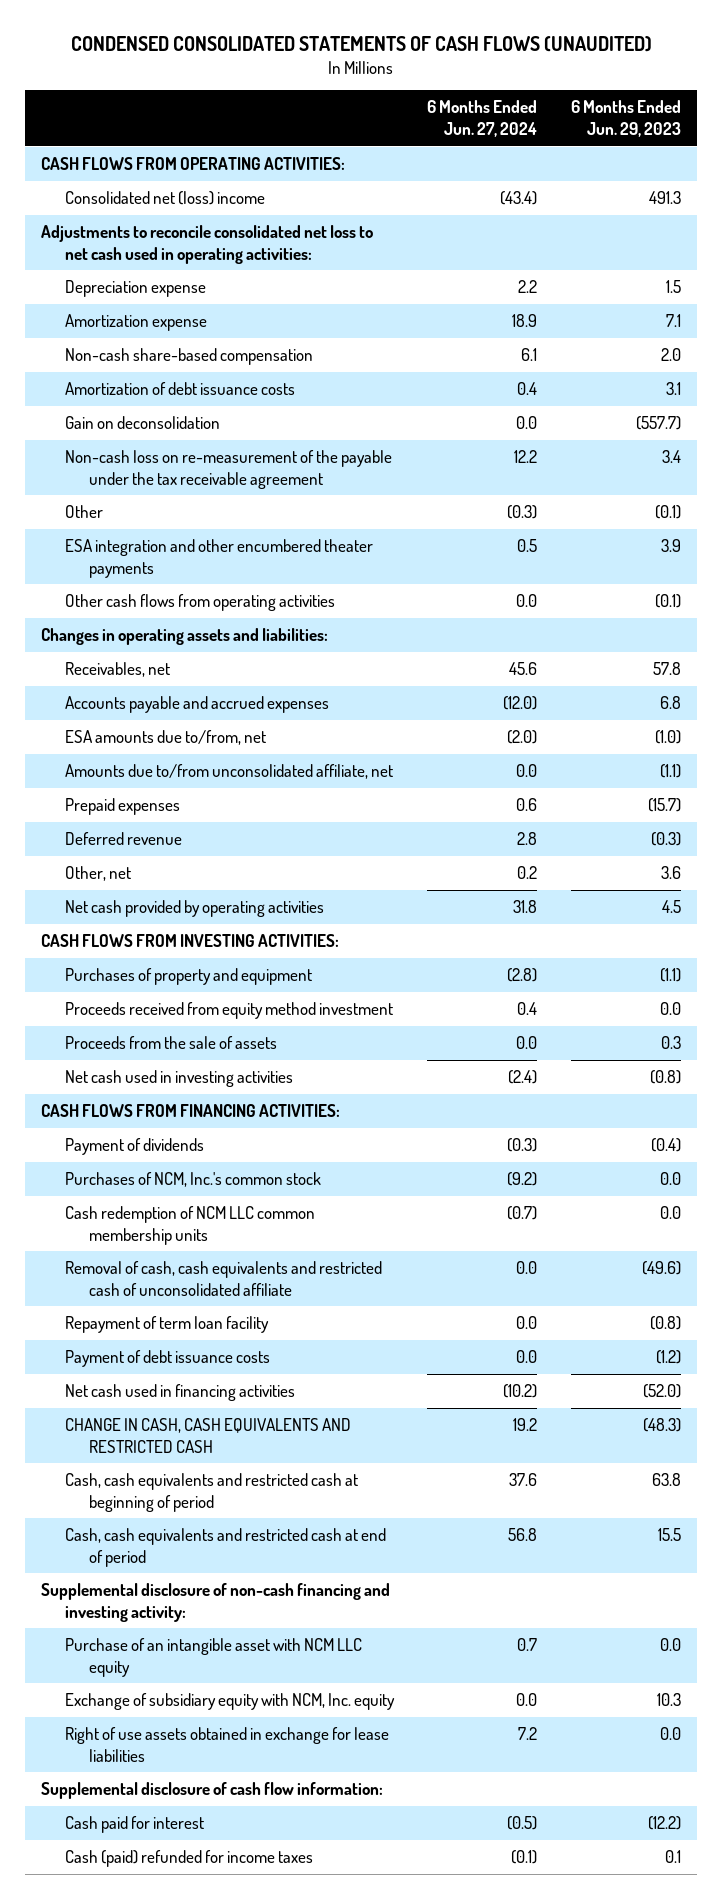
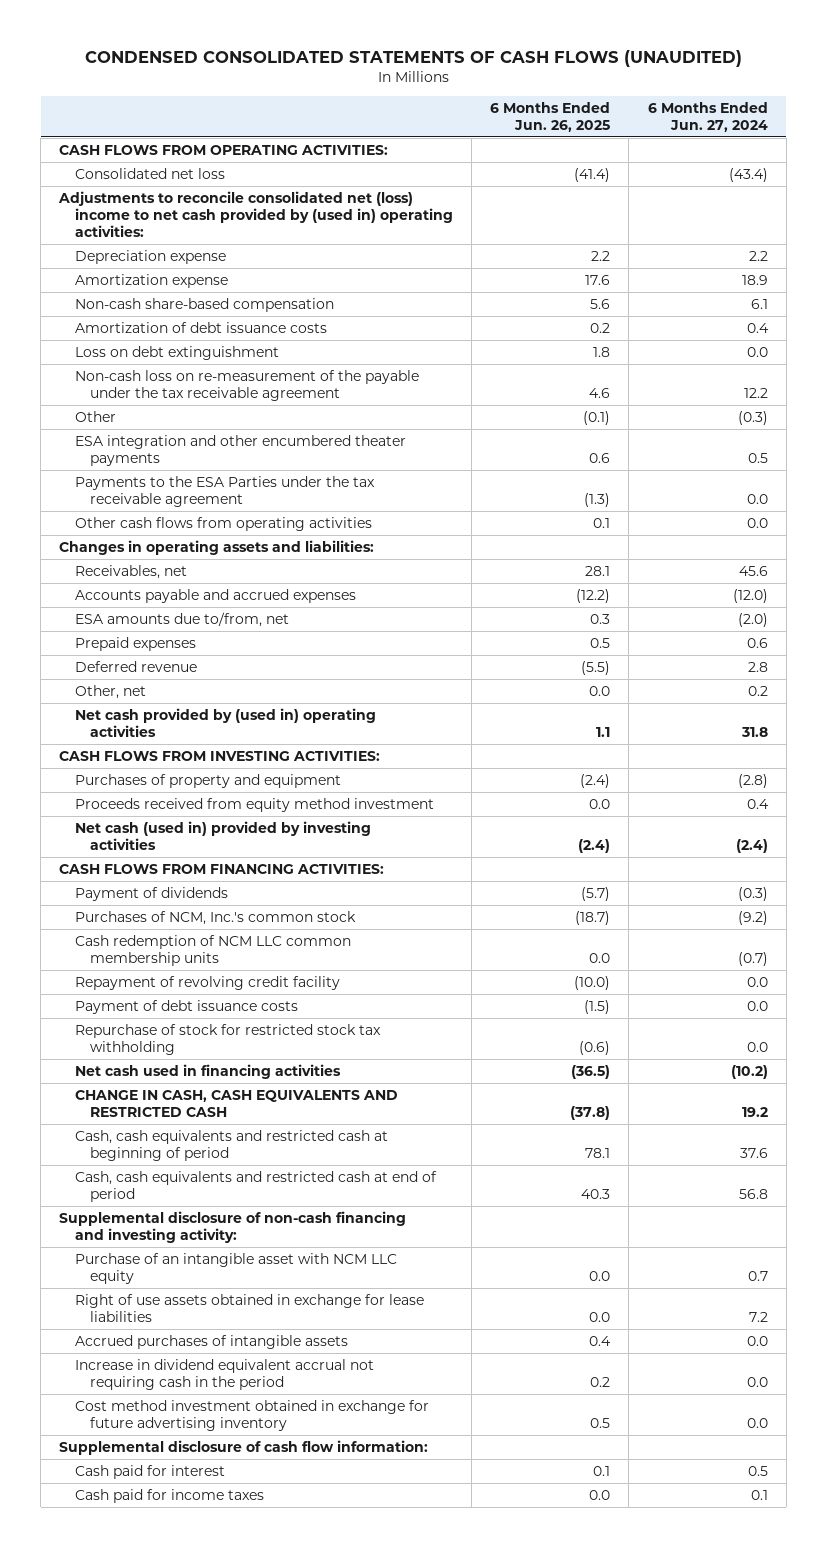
- | 6 Months Ended Jun. 27, 2024 | 6 Months Ended Jun. 29, 2023
+ | 6 Months Ended Jun. 26, 2025 | 6 Months Ended Jun. 27, 2024
- Consolidated net (loss) income | (43.4) | 491.3
- Adjustments to reconcile consolidated net loss to net cash used in operating activities:
+ Consolidated net loss | (41.4) | (43.4)
+ Adjustments to reconcile consolidated net (loss) income to net cash provided by (used in) operating activities:
- Gain on deconsolidation | 0.0 | (557.7)
+ Loss on debt extinguishment | 1.8 | 0.0
+ Payments to the ESA Parties under the tax receivable agreement | (1.3) | 0.0
- Amounts due to/from unconsolidated affiliate, net | 0.0 | (1.1)
- Net cash provided by operating activities | 31.8 | 4.5
+ Net cash provided by (used in) operating activities | 1.1 | 31.8
- Proceeds from the sale of assets | 0.0 | 0.3
- Net cash used in investing activities | (2.4) | (0.8)
+ Net cash (used in) provided by investing activities | (2.4) | (2.4)
- Removal of cash, cash equivalents and restricted cash of unconsolidated affiliate | 0.0 | (49.6)
- Repayment of term loan facility | 0.0 | (0.8)
+ Repayment of revolving credit facility | (10.0) | 0.0
+ Repurchase of stock for restricted stock tax withholding | (0.6) | 0.0
- Exchange of subsidiary equity with NCM, Inc. equity | 0.0 | 10.3
+ Accrued purchases of intangible assets | 0.4 | 0.0
+ Increase in dividend equivalent accrual not requiring cash in the period | 0.2 | 0.0
+ Cost method investment obtained in exchange for future advertising inventory | 0.5 | 0.0
- Cash paid for interest | (0.5) | (12.2)
- Cash (paid) refunded for income taxes | (0.1) | 0.1
+ Cash paid for interest | 0.1 | 0.5
+ Cash paid for income taxes | 0.0 | 0.1

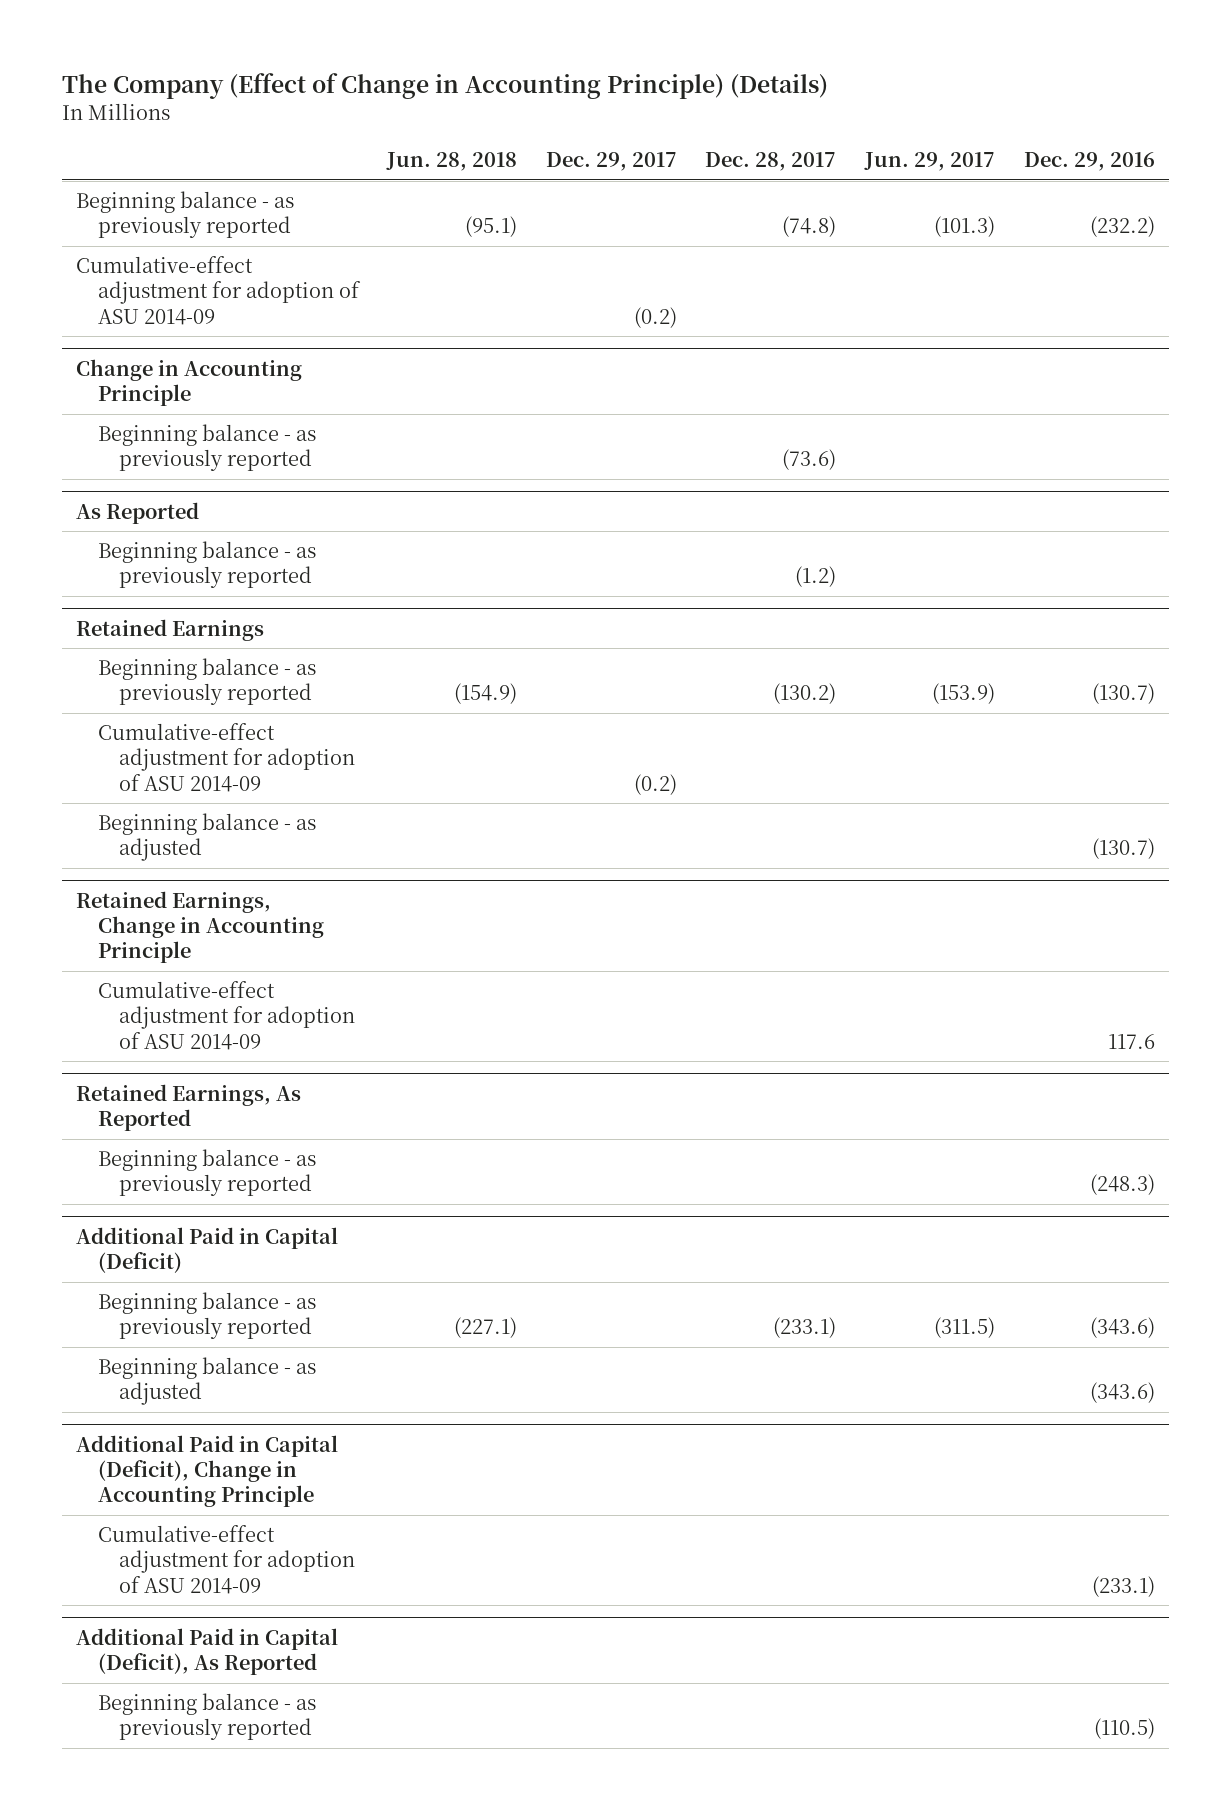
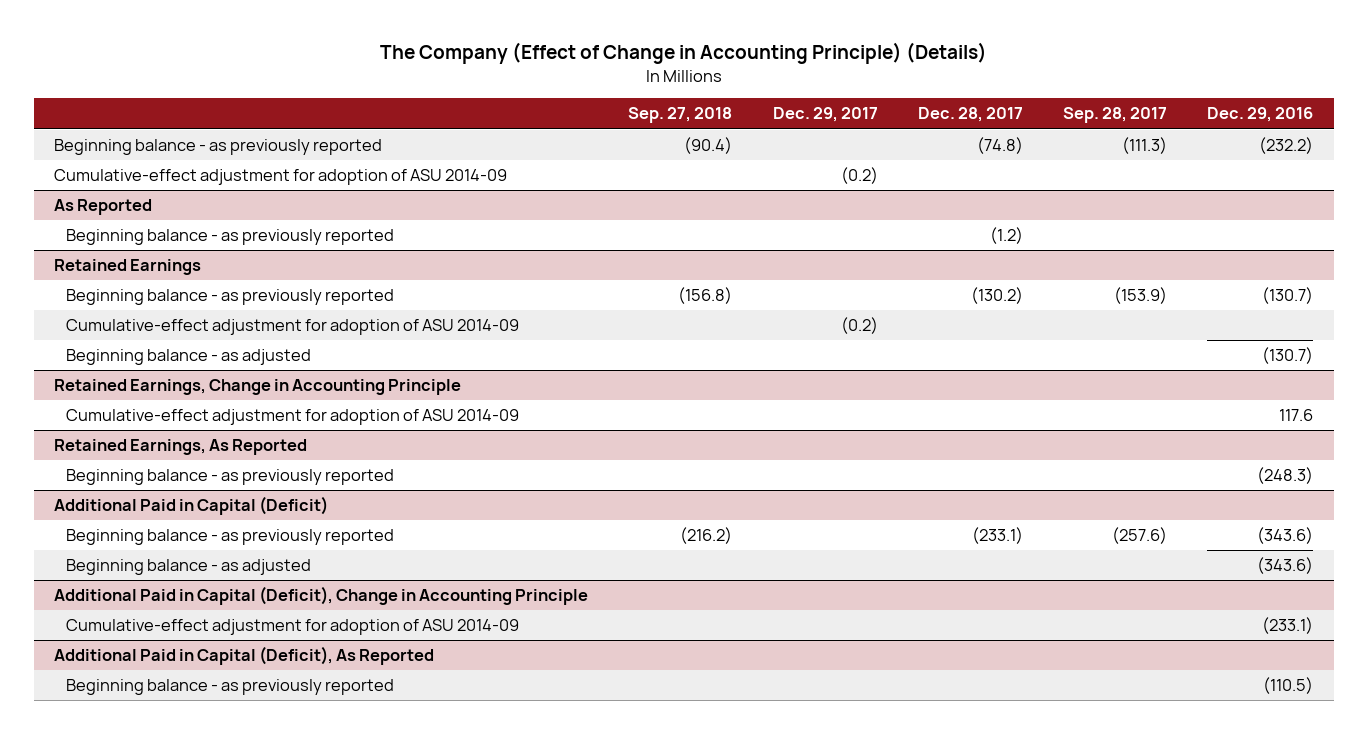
- | Jun. 28, 2018 | Dec. 29, 2017 | Dec. 28, 2017 | Jun. 29, 2017 | Dec. 29, 2016
+ | Sep. 27, 2018 | Dec. 29, 2017 | Dec. 28, 2017 | Sep. 28, 2017 | Dec. 29, 2016
- Change in Accounting Principle
- Beginning balance - as previously reported | | | (73.6) | |

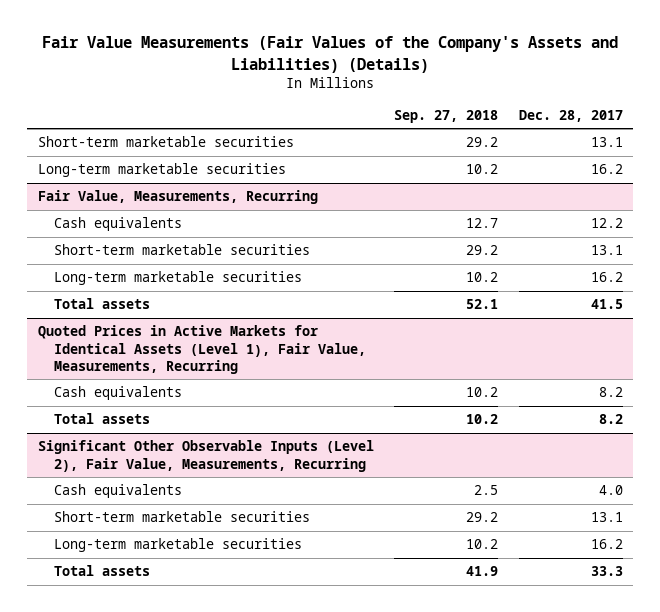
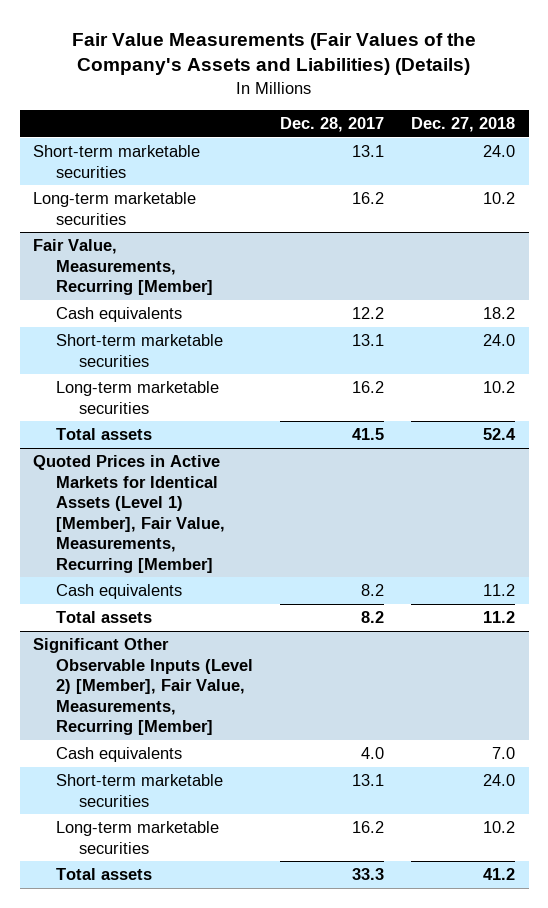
- | Sep. 27, 2018 | Dec. 28, 2017
+ | Dec. 28, 2017 | Dec. 27, 2018
- Fair Value, Measurements, Recurring
+ Fair Value, Measurements, Recurring [Member]
- Quoted Prices in Active Markets for Identical Assets (Level 1), Fair Value, Measurements, Recurring
+ Quoted Prices in Active Markets for Identical Assets (Level 1) [Member], Fair Value, Measurements, Recurring [Member]
- Significant Other Observable Inputs (Level 2), Fair Value, Measurements, Recurring
+ Significant Other Observable Inputs (Level 2) [Member], Fair Value, Measurements, Recurring [Member]

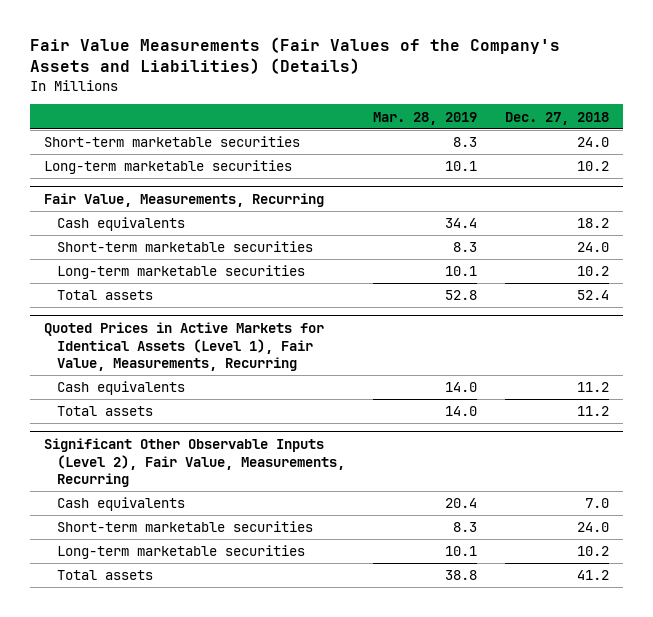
- | Dec. 28, 2017 | Dec. 27, 2018
+ | Mar. 28, 2019 | Dec. 27, 2018
- Fair Value, Measurements, Recurring [Member]
+ Fair Value, Measurements, Recurring
- Quoted Prices in Active Markets for Identical Assets (Level 1) [Member], Fair Value, Measurements, Recurring [Member]
+ Quoted Prices in Active Markets for Identical Assets (Level 1), Fair Value, Measurements, Recurring
- Significant Other Observable Inputs (Level 2) [Member], Fair Value, Measurements, Recurring [Member]
+ Significant Other Observable Inputs (Level 2), Fair Value, Measurements, Recurring

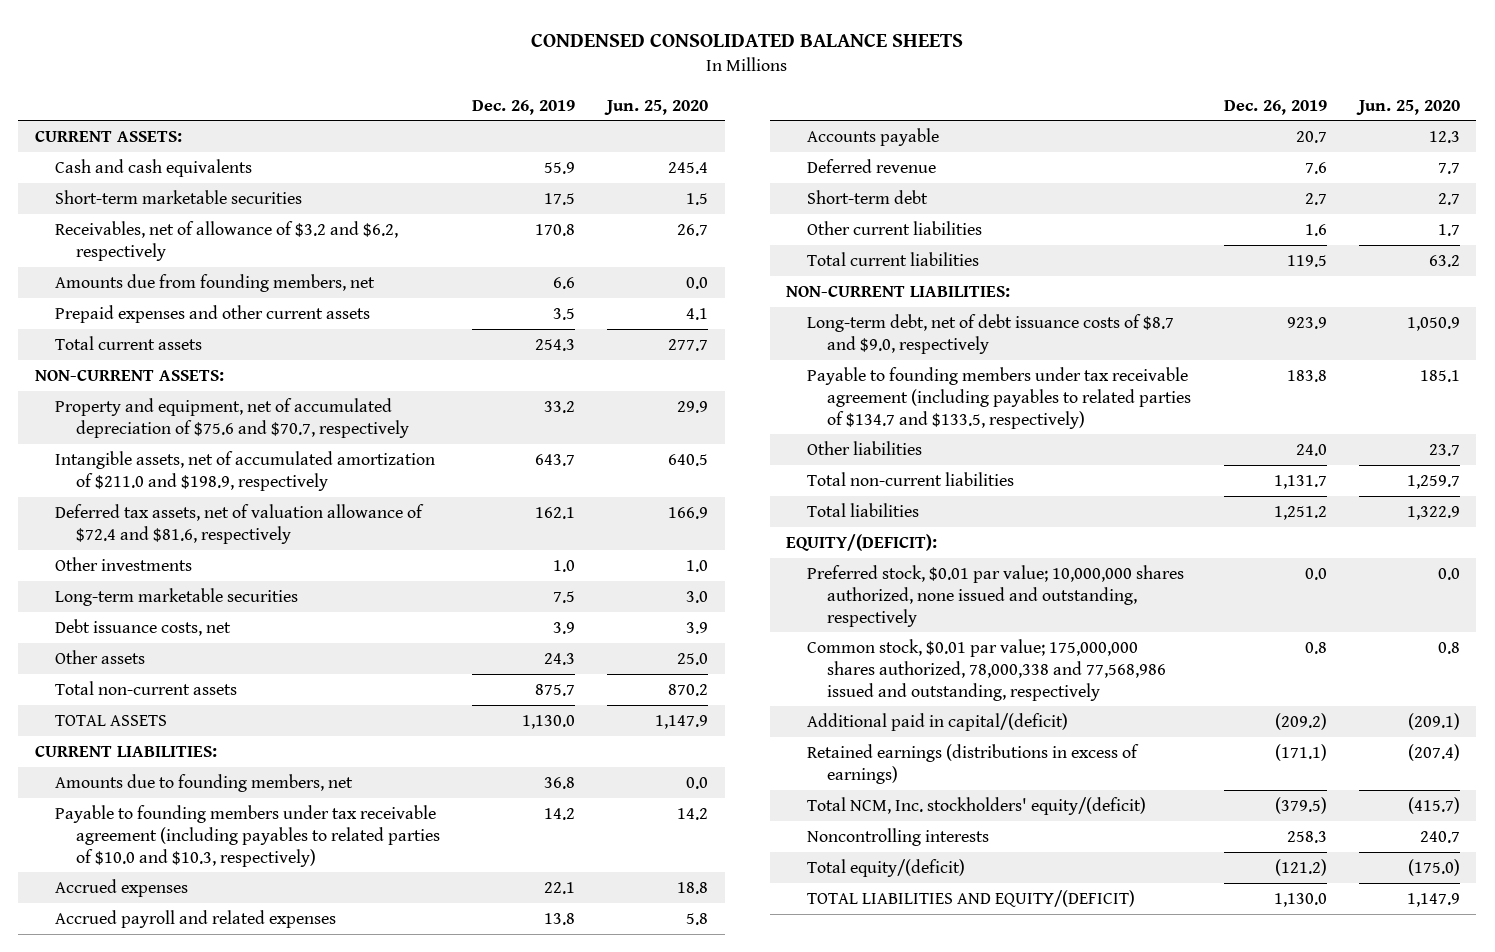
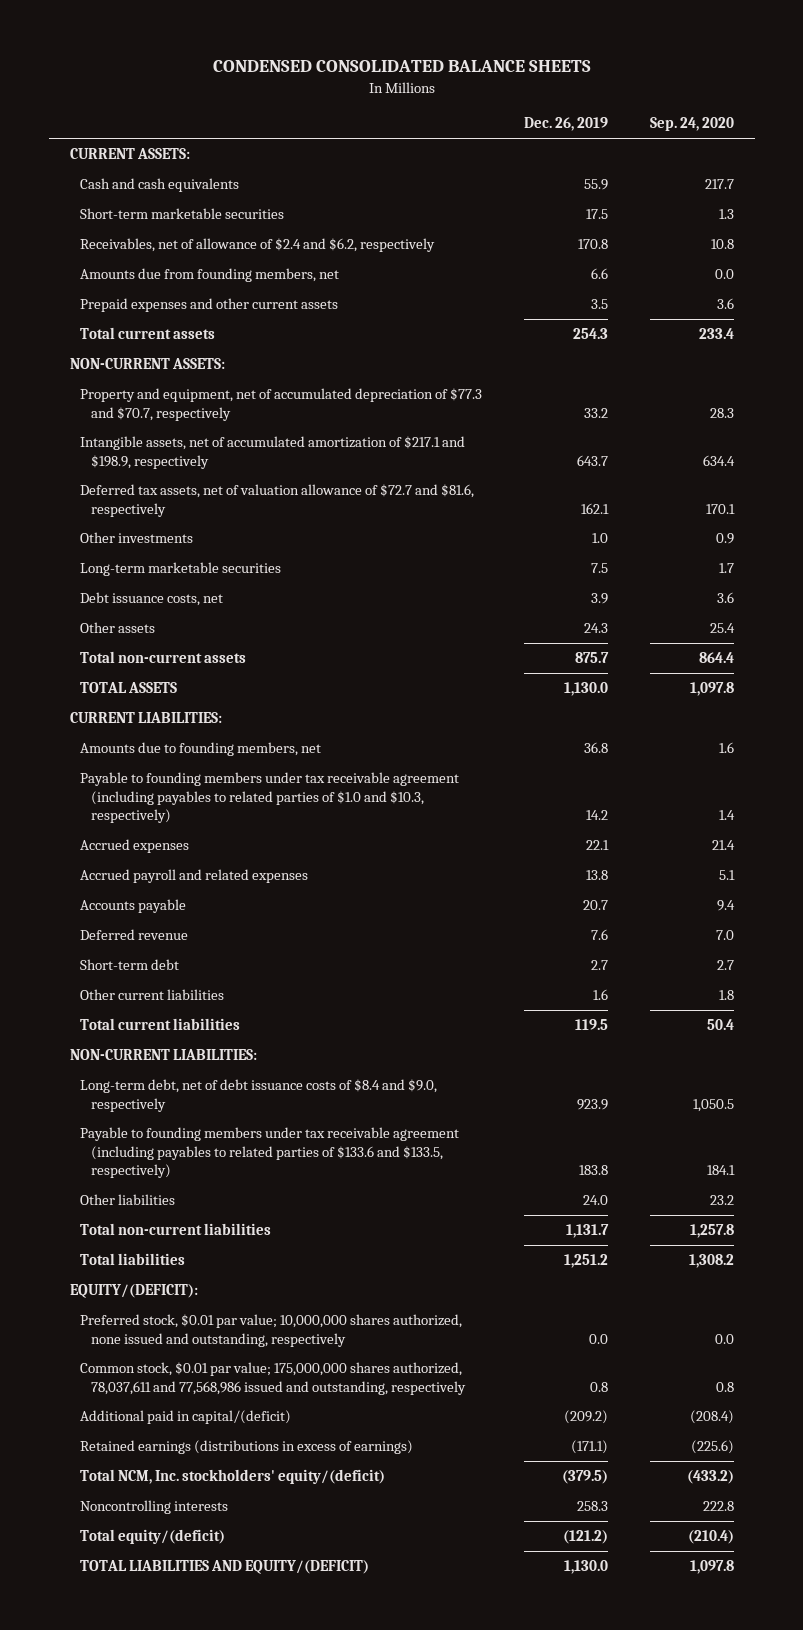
- | Dec. 26, 2019 | Jun. 25, 2020
+ | Dec. 26, 2019 | Sep. 24, 2020
- Receivables, net of allowance of $3.2 and $6.2, respectively | 170.8 | 26.7
+ Receivables, net of allowance of $2.4 and $6.2, respectively | 170.8 | 10.8
- Property and equipment, net of accumulated depreciation of $75.6 and $70.7, respectively | 33.2 | 29.9
- Intangible assets, net of accumulated amortization of $211.0 and $198.9, respectively | 643.7 | 640.5
- Deferred tax assets, net of valuation allowance of $72.4 and $81.6, respectively | 162.1 | 166.9
+ Property and equipment, net of accumulated depreciation of $77.3 and $70.7, respectively | 33.2 | 28.3
+ Intangible assets, net of accumulated amortization of $217.1 and $198.9, respectively | 643.7 | 634.4
+ Deferred tax assets, net of valuation allowance of $72.7 and $81.6, respectively | 162.1 | 170.1
- Payable to founding members under tax receivable agreement (including payables to related parties of $10.0 and $10.3, respectively) | 14.2 | 14.2
+ Payable to founding members under tax receivable agreement (including payables to related parties of $1.0 and $10.3, respectively) | 14.2 | 1.4
- Long-term debt, net of debt issuance costs of $8.7 and $9.0, respectively | 923.9 | 1,050.9
- Payable to founding members under tax receivable agreement (including payables to related parties of $134.7 and $133.5, respectively) | 183.8 | 185.1
+ Long-term debt, net of debt issuance costs of $8.4 and $9.0, respectively | 923.9 | 1,050.5
+ Payable to founding members under tax receivable agreement (including payables to related parties of $133.6 and $133.5, respectively) | 183.8 | 184.1
- Common stock, $0.01 par value; 175,000,000 shares authorized, 78,000,338 and 77,568,986 issued and outstanding, respectively | 0.8 | 0.8
+ Common stock, $0.01 par value; 175,000,000 shares authorized, 78,037,611 and 77,568,986 issued and outstanding, respectively | 0.8 | 0.8

